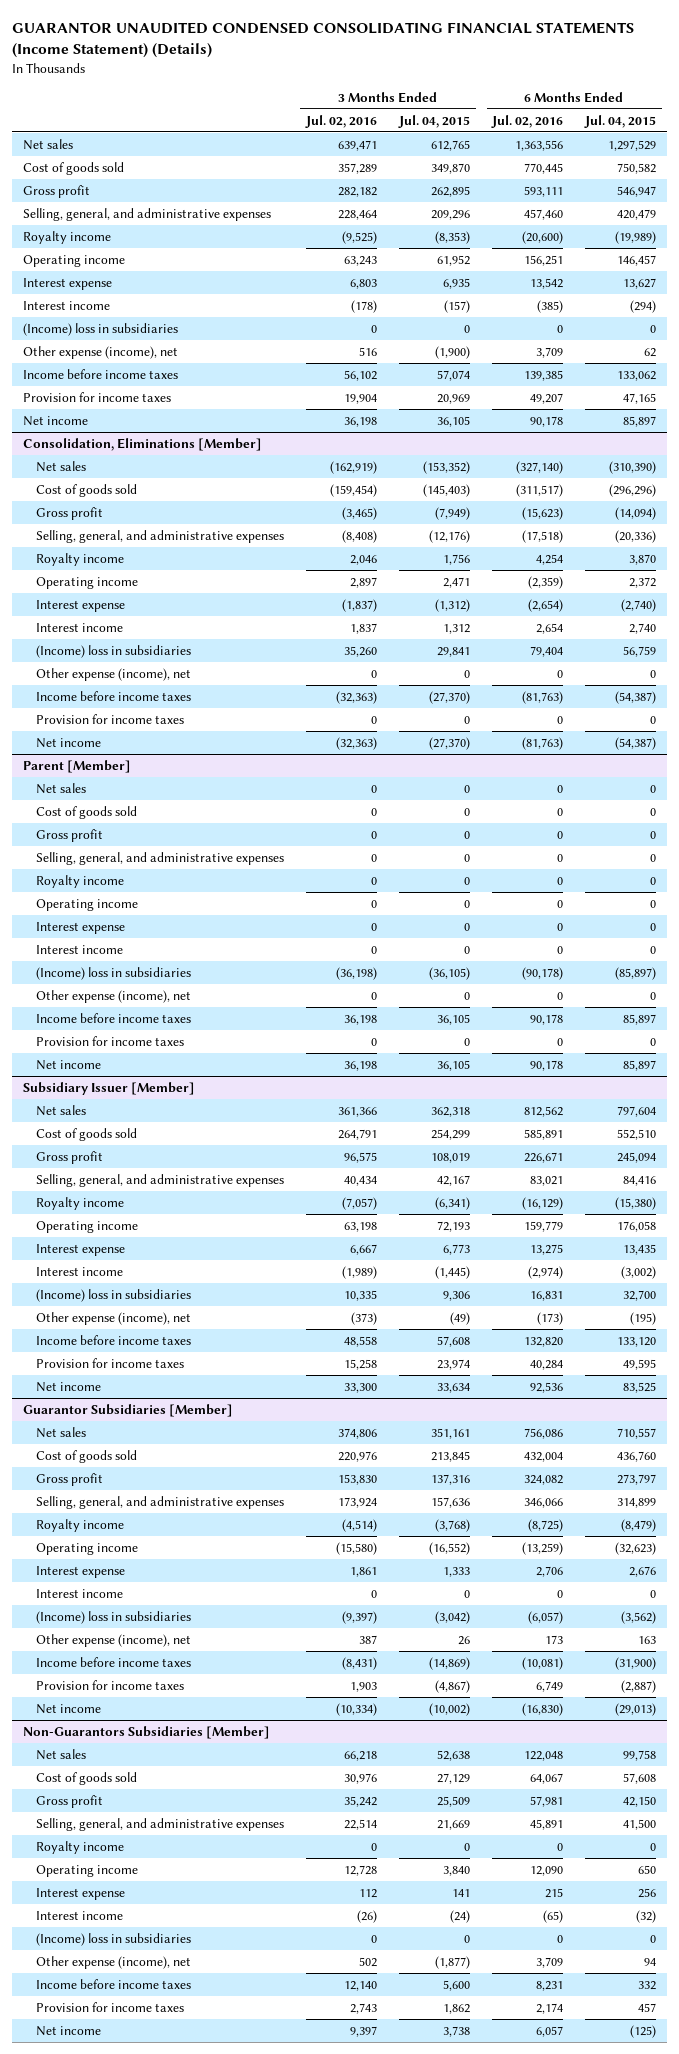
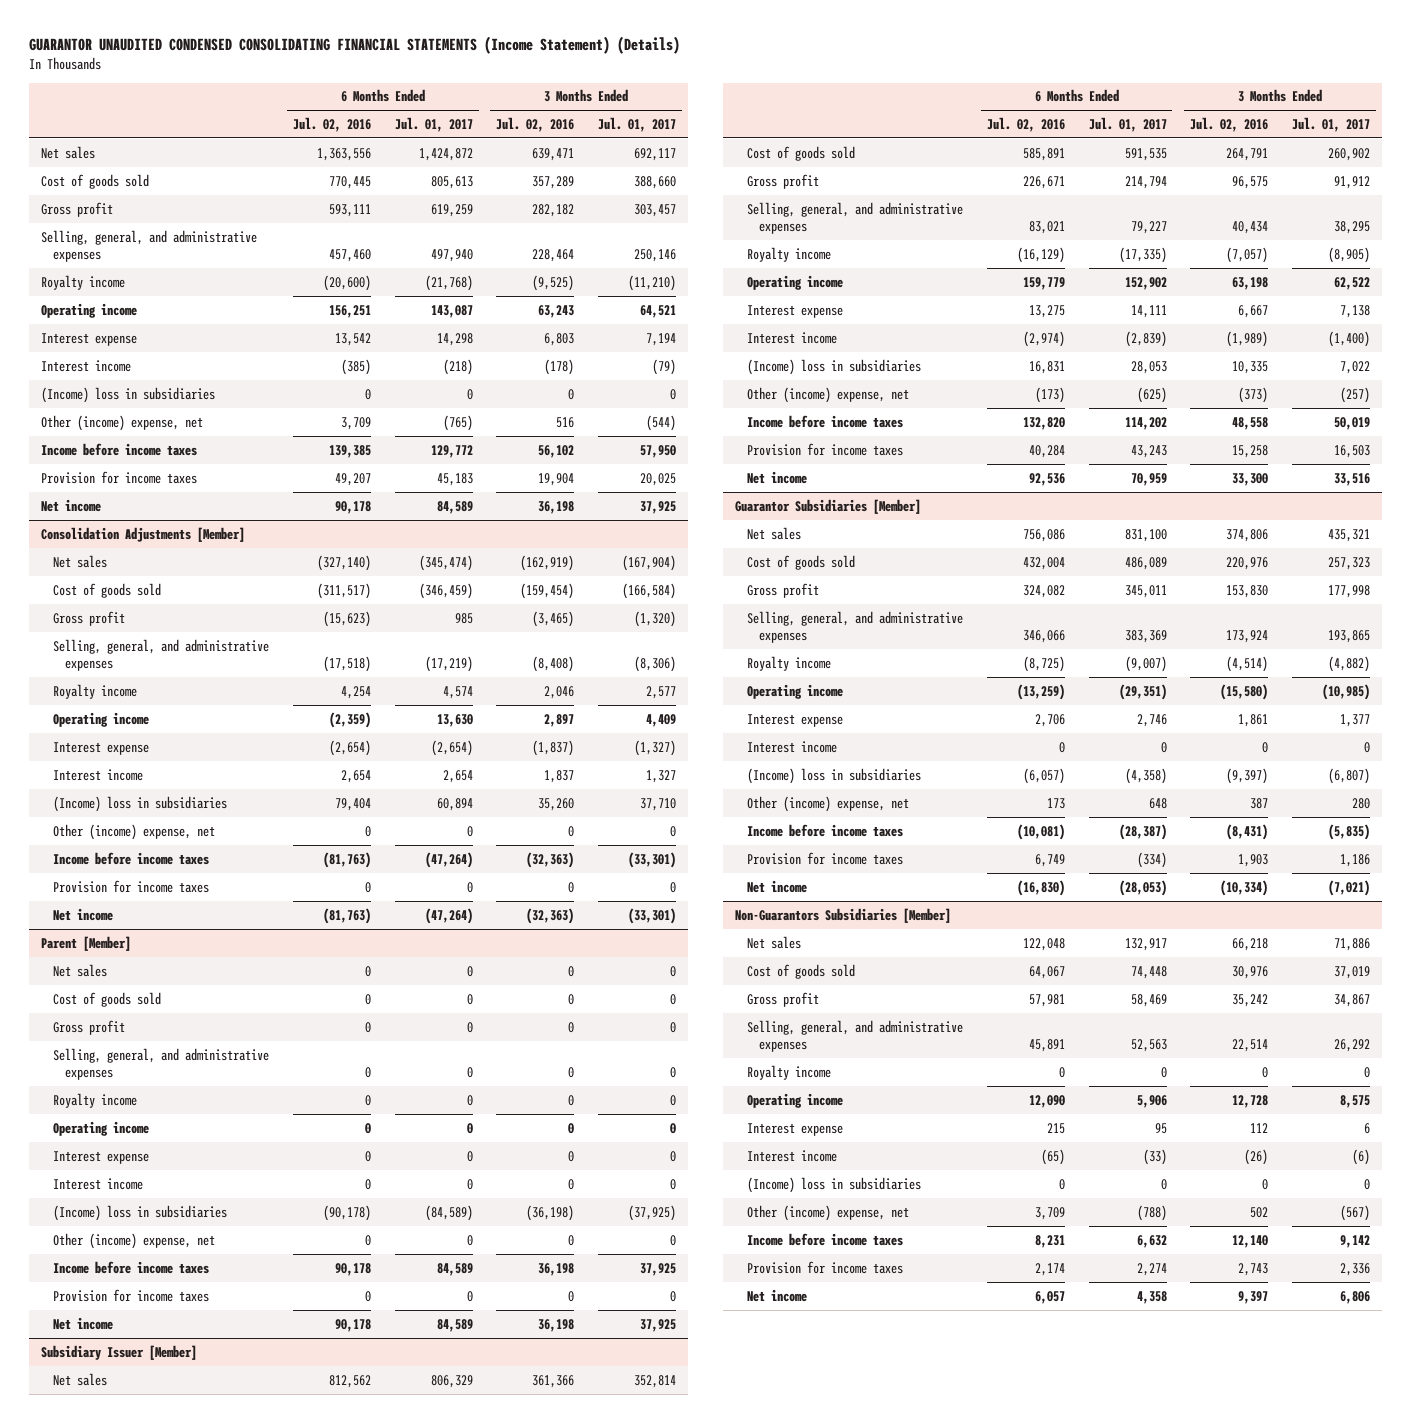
- | 3 Months Ended Jul. 02, 2016 | 3 Months Ended Jul. 04, 2015 | 6 Months Ended Jul. 02, 2016 | 6 Months Ended Jul. 04, 2015
+ | 6 Months Ended Jul. 02, 2016 | 6 Months Ended Jul. 01, 2017 | 3 Months Ended Jul. 02, 2016 | 3 Months Ended Jul. 01, 2017
- Other expense (income), net | 516 | (1,900) | 3,709 | 62
+ Other (income) expense, net | 3,709 | (765) | 516 | (544)
- Consolidation, Eliminations [Member]
+ Consolidation Adjustments [Member]
- Other expense (income), net | 0 | 0 | 0 | 0
+ Other (income) expense, net | 0 | 0 | 0 | 0
@ Parent [Member]
- Other expense (income), net | 0 | 0 | 0 | 0
+ Other (income) expense, net | 0 | 0 | 0 | 0
@ Subsidiary Issuer [Member]
- Other expense (income), net | (373) | (49) | (173) | (195)
+ Other (income) expense, net | (173) | (625) | (373) | (257)
@ Guarantor Subsidiaries [Member]
- Other expense (income), net | 387 | 26 | 173 | 163
+ Other (income) expense, net | 173 | 648 | 387 | 280
@ Non-Guarantors Subsidiaries [Member]
- Other expense (income), net | 502 | (1,877) | 3,709 | 94
+ Other (income) expense, net | 3,709 | (788) | 502 | (567)

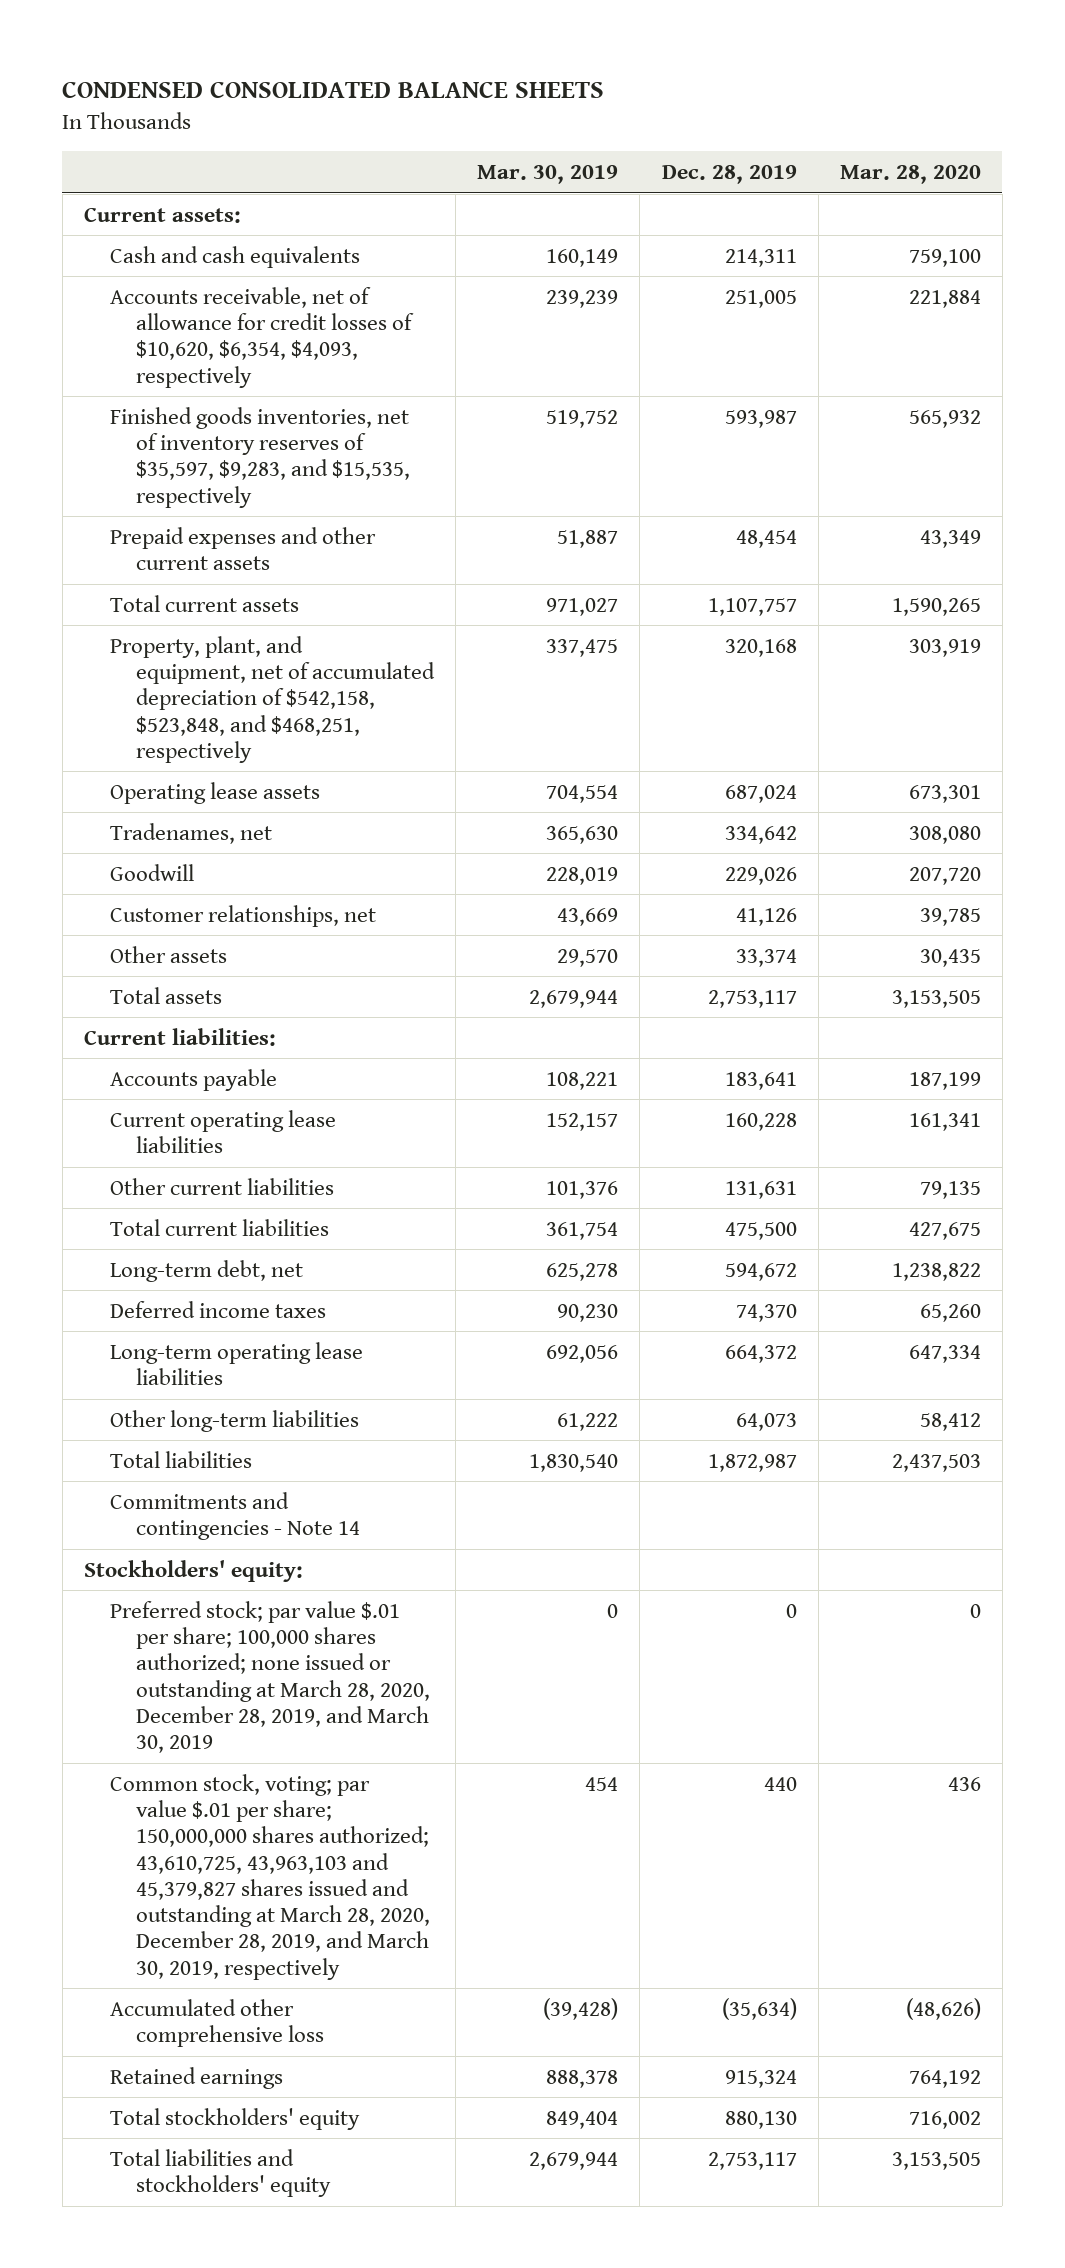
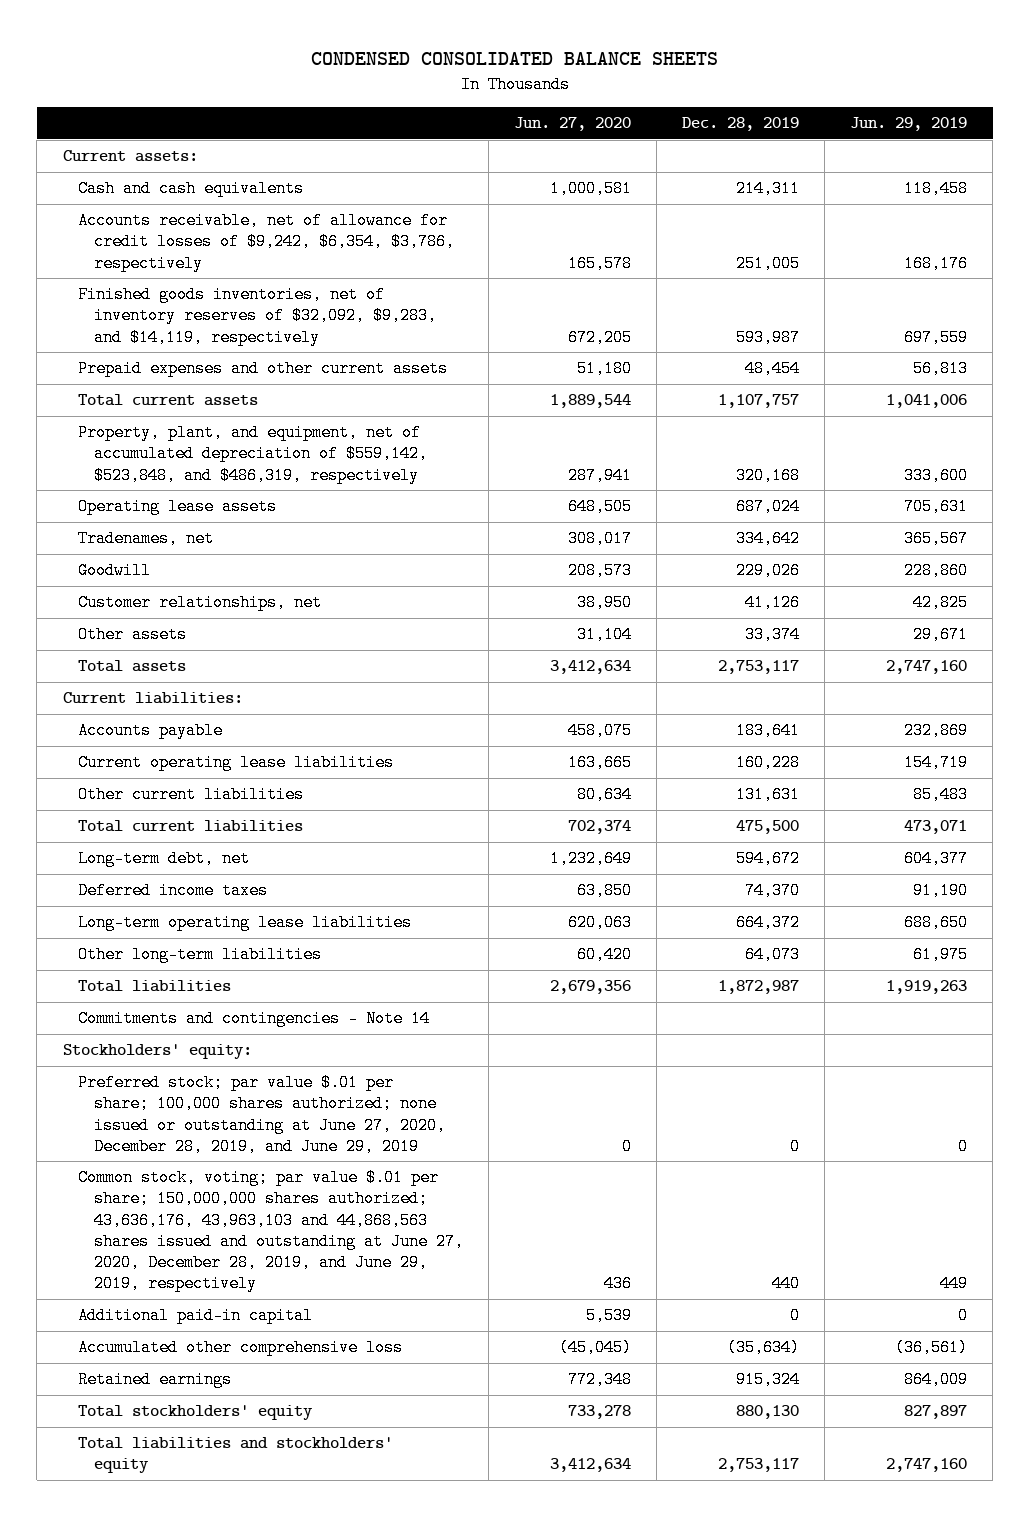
- | Mar. 30, 2019 | Dec. 28, 2019 | Mar. 28, 2020
+ | Jun. 27, 2020 | Dec. 28, 2019 | Jun. 29, 2019
- Accounts receivable, net of allowance for credit losses of $10,620, $6,354, $4,093, respectively | 239,239 | 251,005 | 221,884
- Finished goods inventories, net of inventory reserves of $35,597, $9,283, and $15,535, respectively | 519,752 | 593,987 | 565,932
+ Accounts receivable, net of allowance for credit losses of $9,242, $6,354, $3,786, respectively | 165,578 | 251,005 | 168,176
+ Finished goods inventories, net of inventory reserves of $32,092, $9,283, and $14,119, respectively | 672,205 | 593,987 | 697,559
- Property, plant, and equipment, net of accumulated depreciation of $542,158, $523,848, and $468,251, respectively | 337,475 | 320,168 | 303,919
+ Property, plant, and equipment, net of accumulated depreciation of $559,142, $523,848, and $486,319, respectively | 287,941 | 320,168 | 333,600
- Preferred stock; par value $.01 per share; 100,000 shares authorized; none issued or outstanding at March 28, 2020, December 28, 2019, and March 30, 2019 | 0 | 0 | 0
- Common stock, voting; par value $.01 per share; 150,000,000 shares authorized; 43,610,725, 43,963,103 and 45,379,827 shares issued and outstanding at March 28, 2020, December 28, 2019, and March 30, 2019, respectively | 454 | 440 | 436
+ Preferred stock; par value $.01 per share; 100,000 shares authorized; none issued or outstanding at June 27, 2020, December 28, 2019, and June 29, 2019 | 0 | 0 | 0
+ Common stock, voting; par value $.01 per share; 150,000,000 shares authorized; 43,636,176, 43,963,103 and 44,868,563 shares issued and outstanding at June 27, 2020, December 28, 2019, and June 29, 2019, respectively | 436 | 440 | 449
+ Additional paid-in capital | 5,539 | 0 | 0

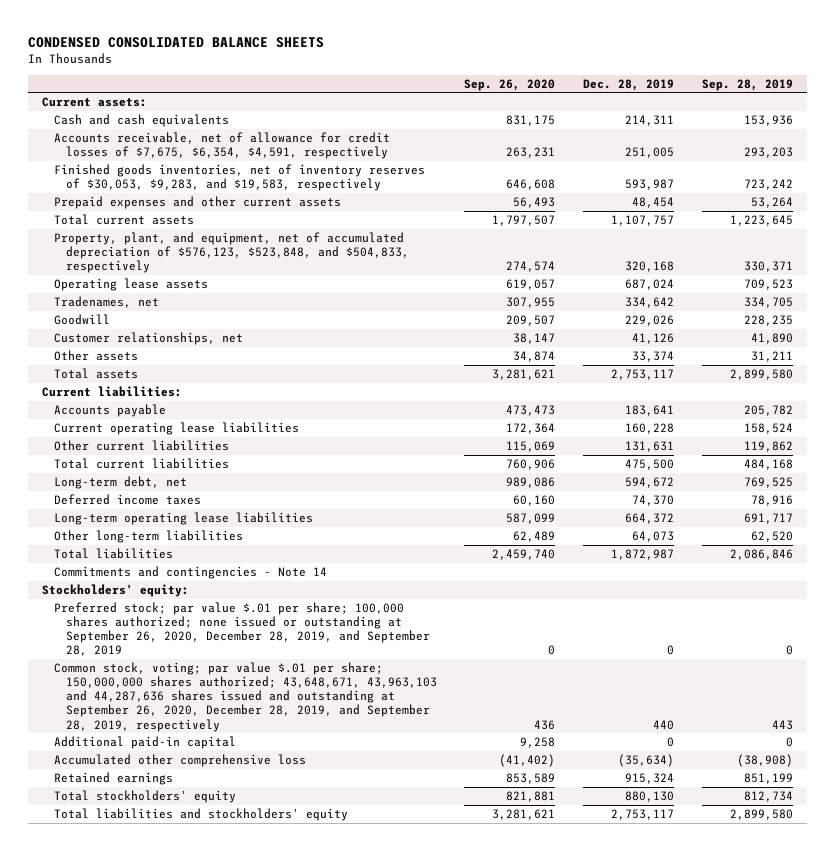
- | Jun. 27, 2020 | Dec. 28, 2019 | Jun. 29, 2019
+ | Sep. 26, 2020 | Dec. 28, 2019 | Sep. 28, 2019
- Accounts receivable, net of allowance for credit losses of $9,242, $6,354, $3,786, respectively | 165,578 | 251,005 | 168,176
- Finished goods inventories, net of inventory reserves of $32,092, $9,283, and $14,119, respectively | 672,205 | 593,987 | 697,559
+ Accounts receivable, net of allowance for credit losses of $7,675, $6,354, $4,591, respectively | 263,231 | 251,005 | 293,203
+ Finished goods inventories, net of inventory reserves of $30,053, $9,283, and $19,583, respectively | 646,608 | 593,987 | 723,242
- Property, plant, and equipment, net of accumulated depreciation of $559,142, $523,848, and $486,319, respectively | 287,941 | 320,168 | 333,600
+ Property, plant, and equipment, net of accumulated depreciation of $576,123, $523,848, and $504,833, respectively | 274,574 | 320,168 | 330,371
- Preferred stock; par value $.01 per share; 100,000 shares authorized; none issued or outstanding at June 27, 2020, December 28, 2019, and June 29, 2019 | 0 | 0 | 0
- Common stock, voting; par value $.01 per share; 150,000,000 shares authorized; 43,636,176, 43,963,103 and 44,868,563 shares issued and outstanding at June 27, 2020, December 28, 2019, and June 29, 2019, respectively | 436 | 440 | 449
+ Preferred stock; par value $.01 per share; 100,000 shares authorized; none issued or outstanding at September 26, 2020, December 28, 2019, and September 28, 2019 | 0 | 0 | 0
+ Common stock, voting; par value $.01 per share; 150,000,000 shares authorized; 43,648,671, 43,963,103 and 44,287,636 shares issued and outstanding at September 26, 2020, December 28, 2019, and September 28, 2019, respectively | 436 | 440 | 443

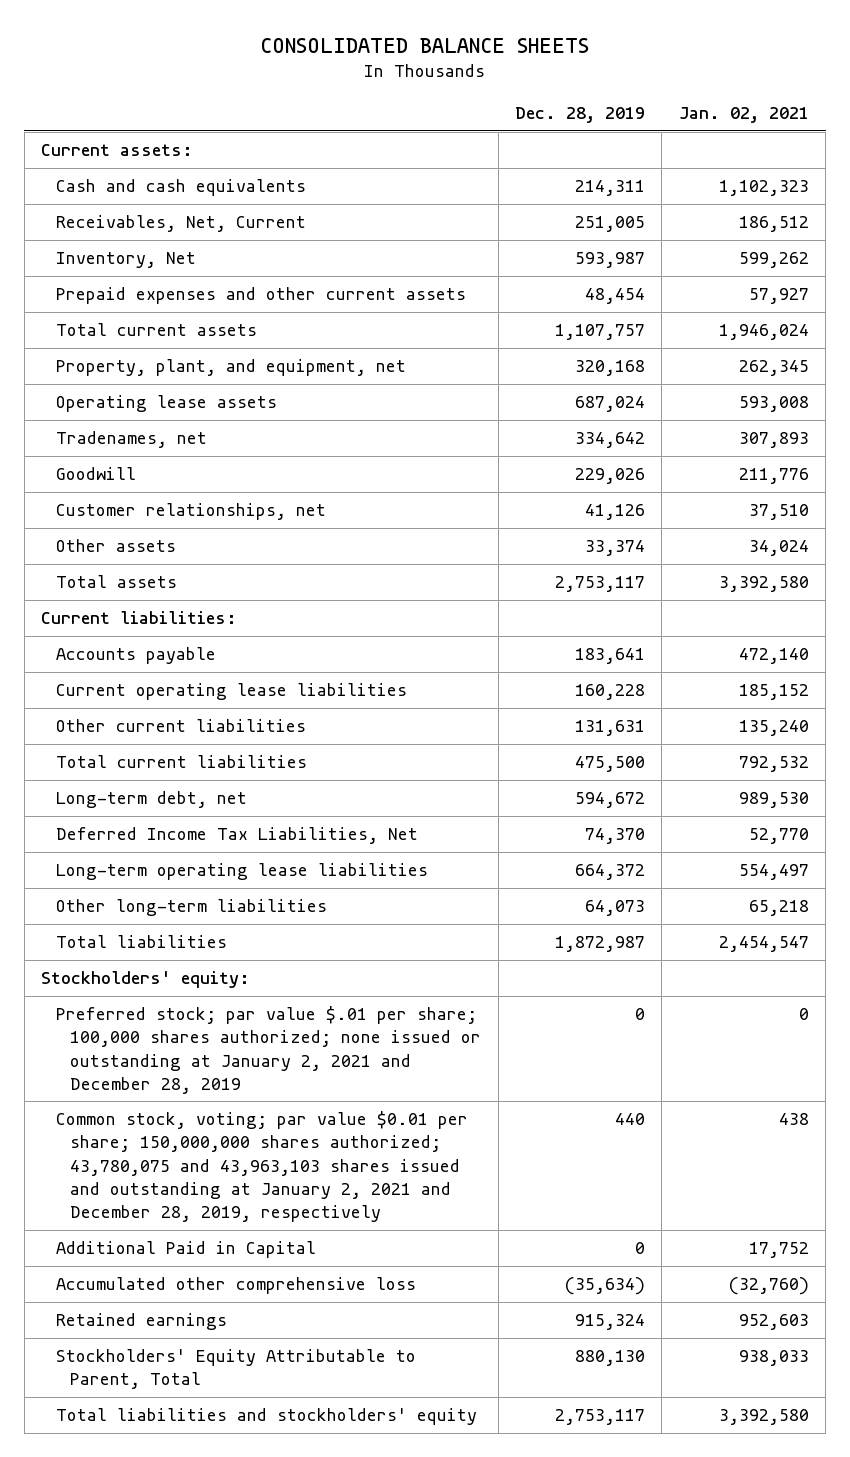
- CONDENSED CONSOLIDATED BALANCE SHEETS
+ CONSOLIDATED BALANCE SHEETS
- | Sep. 26, 2020 | Dec. 28, 2019 | Sep. 28, 2019
+ | Dec. 28, 2019 | Jan. 02, 2021
- Accounts receivable, net of allowance for credit losses of $7,675, $6,354, $4,591, respectively | 263,231 | 251,005 | 293,203
- Finished goods inventories, net of inventory reserves of $30,053, $9,283, and $19,583, respectively | 646,608 | 593,987 | 723,242
+ Receivables, Net, Current | 251,005 | 186,512
+ Inventory, Net | 593,987 | 599,262
- Property, plant, and equipment, net of accumulated depreciation of $576,123, $523,848, and $504,833, respectively | 274,574 | 320,168 | 330,371
+ Property, plant, and equipment, net | 320,168 | 262,345
- Deferred income taxes | 60,160 | 74,370 | 78,916
+ Deferred Income Tax Liabilities, Net | 74,370 | 52,770
- Commitments and contingencies - Note 14
- Preferred stock; par value $.01 per share; 100,000 shares authorized; none issued or outstanding at September 26, 2020, December 28, 2019, and September 28, 2019 | 0 | 0 | 0
- Common stock, voting; par value $.01 per share; 150,000,000 shares authorized; 43,648,671, 43,963,103 and 44,287,636 shares issued and outstanding at September 26, 2020, December 28, 2019, and September 28, 2019, respectively | 436 | 440 | 443
- Additional paid-in capital | 9,258 | 0 | 0
+ Preferred stock; par value $.01 per share; 100,000 shares authorized; none issued or outstanding at January 2, 2021 and December 28, 2019 | 0 | 0
+ Common stock, voting; par value $0.01 per share; 150,000,000 shares authorized; 43,780,075 and 43,963,103 shares issued and outstanding at January 2, 2021 and December 28, 2019, respectively | 440 | 438
+ Additional Paid in Capital | 0 | 17,752
- Total stockholders' equity | 821,881 | 880,130 | 812,734
+ Stockholders' Equity Attributable to Parent, Total | 880,130 | 938,033

